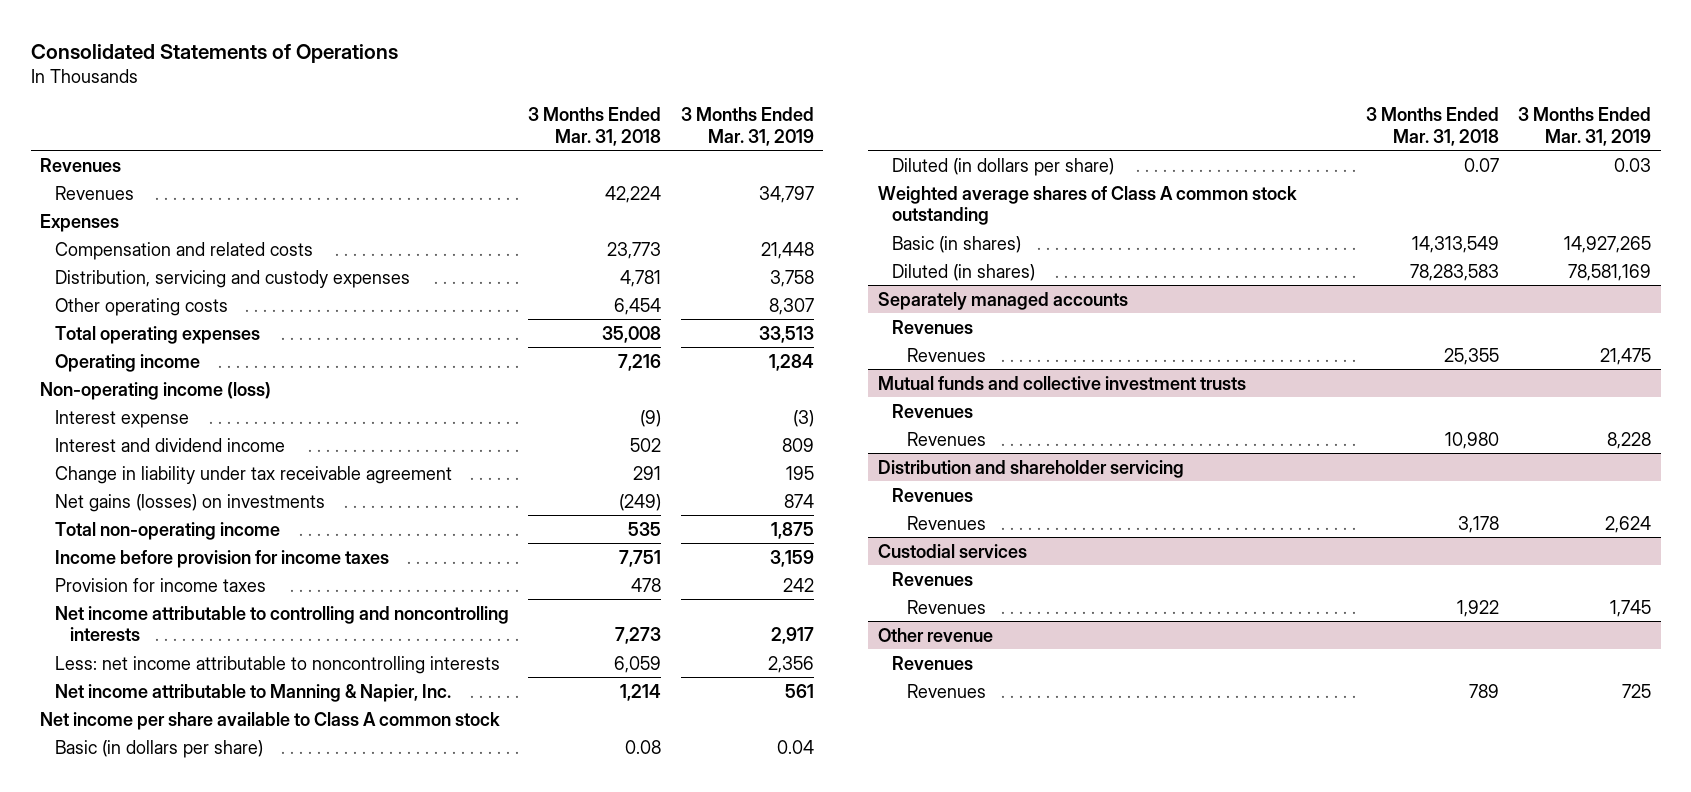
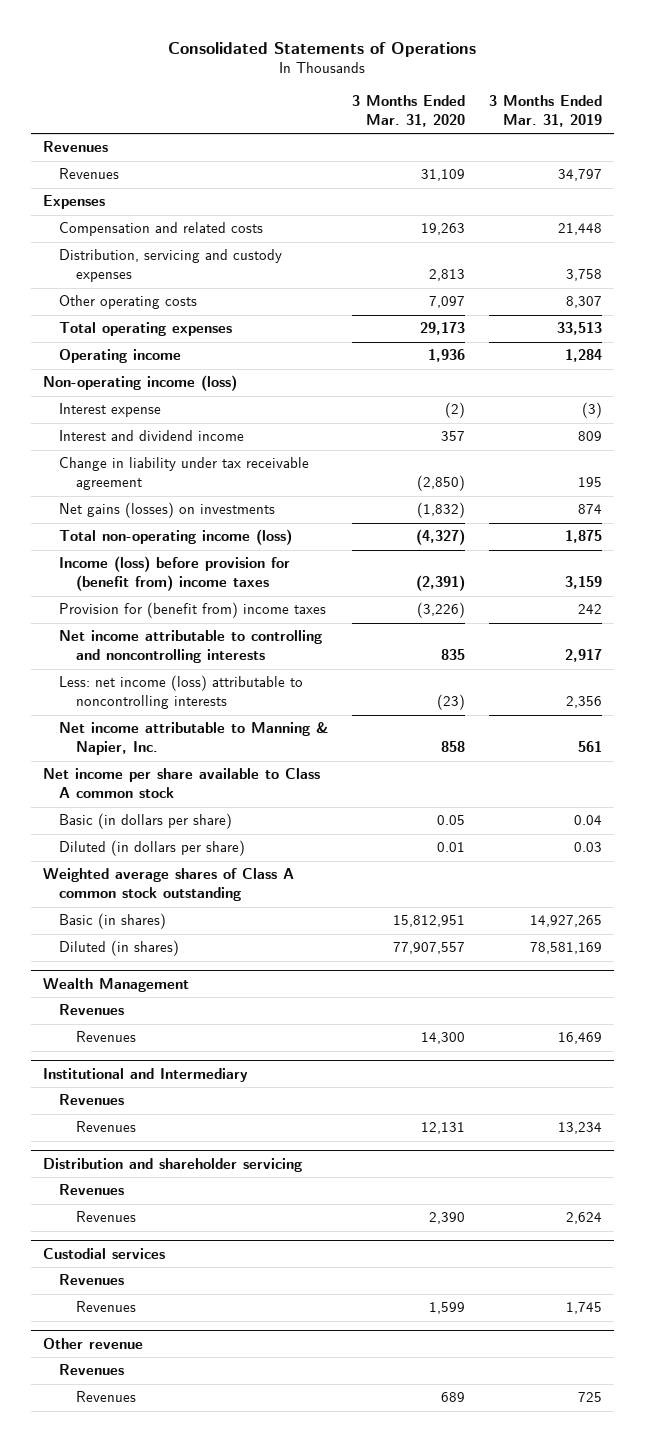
- | 3 Months Ended Mar. 31, 2018 | 3 Months Ended Mar. 31, 2019
+ | 3 Months Ended Mar. 31, 2020 | 3 Months Ended Mar. 31, 2019
- Total non-operating income | 535 | 1,875
- Income before provision for income taxes | 7,751 | 3,159
- Provision for income taxes | 478 | 242
+ Total non-operating income (loss) | (4,327) | 1,875
+ Income (loss) before provision for (benefit from) income taxes | (2,391) | 3,159
+ Provision for (benefit from) income taxes | (3,226) | 242
- Less: net income attributable to noncontrolling interests | 6,059 | 2,356
+ Less: net income (loss) attributable to noncontrolling interests | (23) | 2,356
- Separately managed accounts
+ Wealth Management
- Revenues | 25,355 | 21,475
- Mutual funds and collective investment trusts
+ Revenues | 14,300 | 16,469
+ Institutional and Intermediary
- Revenues | 10,980 | 8,228
+ Revenues | 12,131 | 13,234

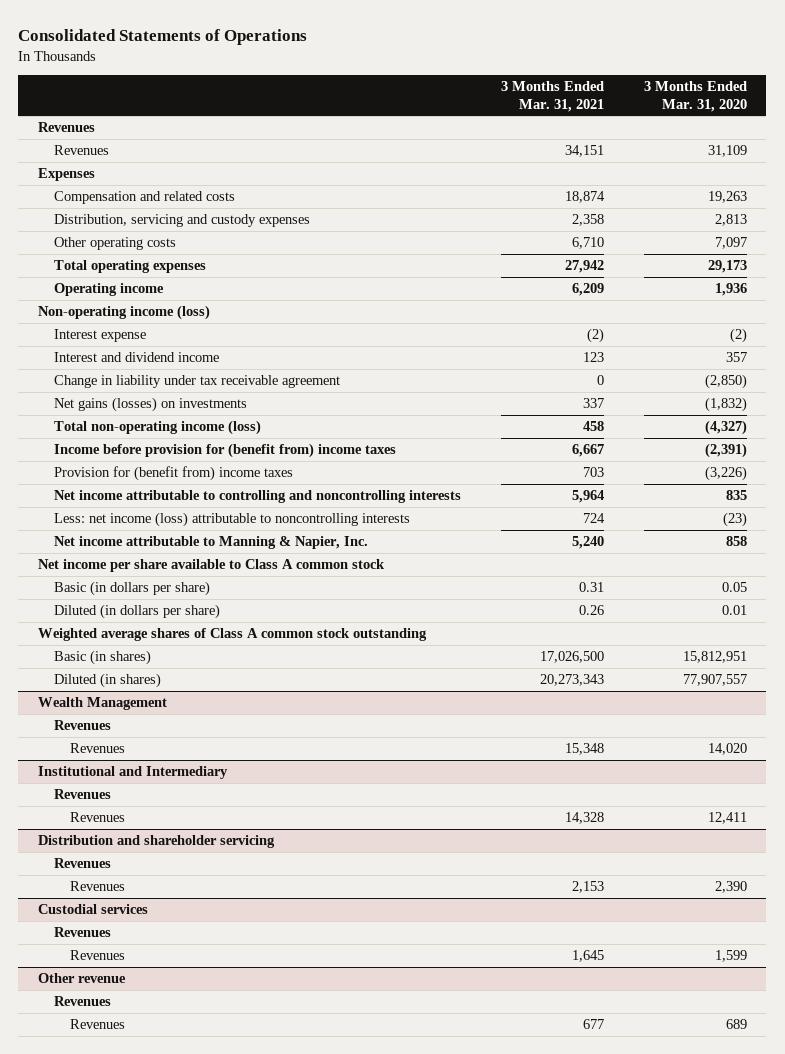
- | 3 Months Ended Mar. 31, 2020 | 3 Months Ended Mar. 31, 2019
+ | 3 Months Ended Mar. 31, 2021 | 3 Months Ended Mar. 31, 2020
- Income (loss) before provision for (benefit from) income taxes | (2,391) | 3,159
+ Income before provision for (benefit from) income taxes | 6,667 | (2,391)
@ Wealth Management
- Revenues | 14,300 | 16,469
+ Revenues | 15,348 | 14,020
@ Institutional and Intermediary
- Revenues | 12,131 | 13,234
+ Revenues | 14,328 | 12,411

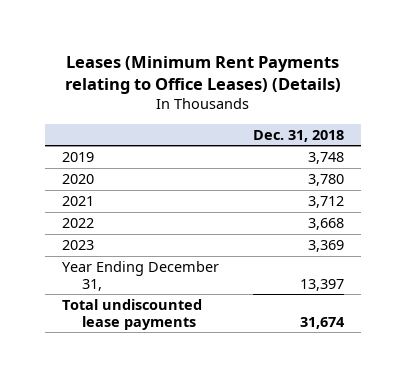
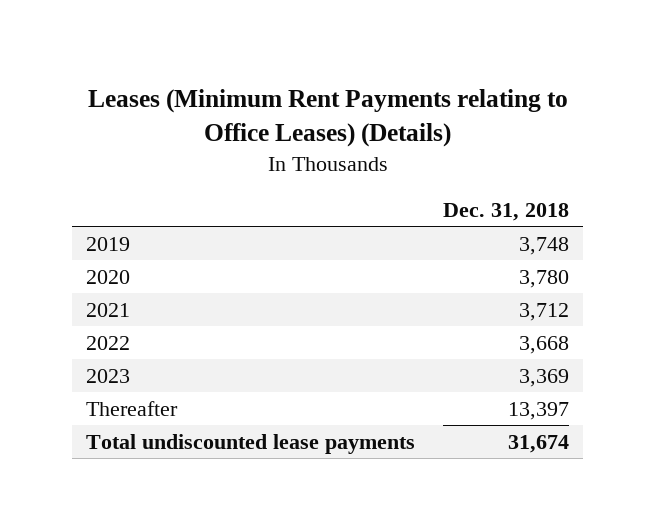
- Year Ending December 31, | 13,397
+ Thereafter | 13,397

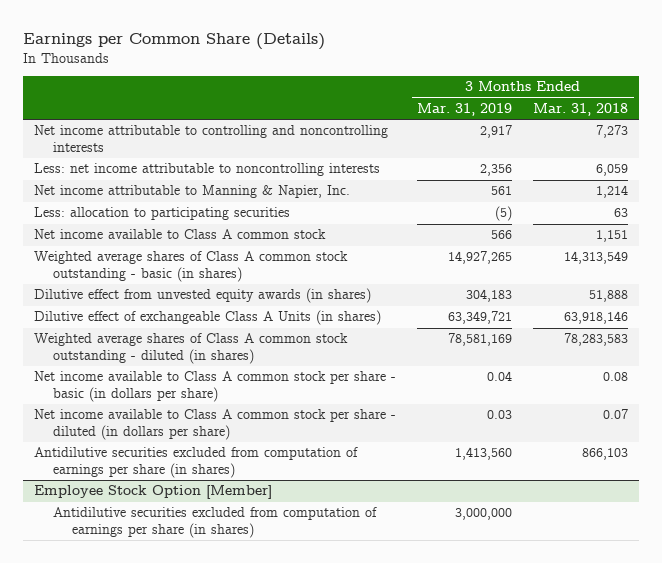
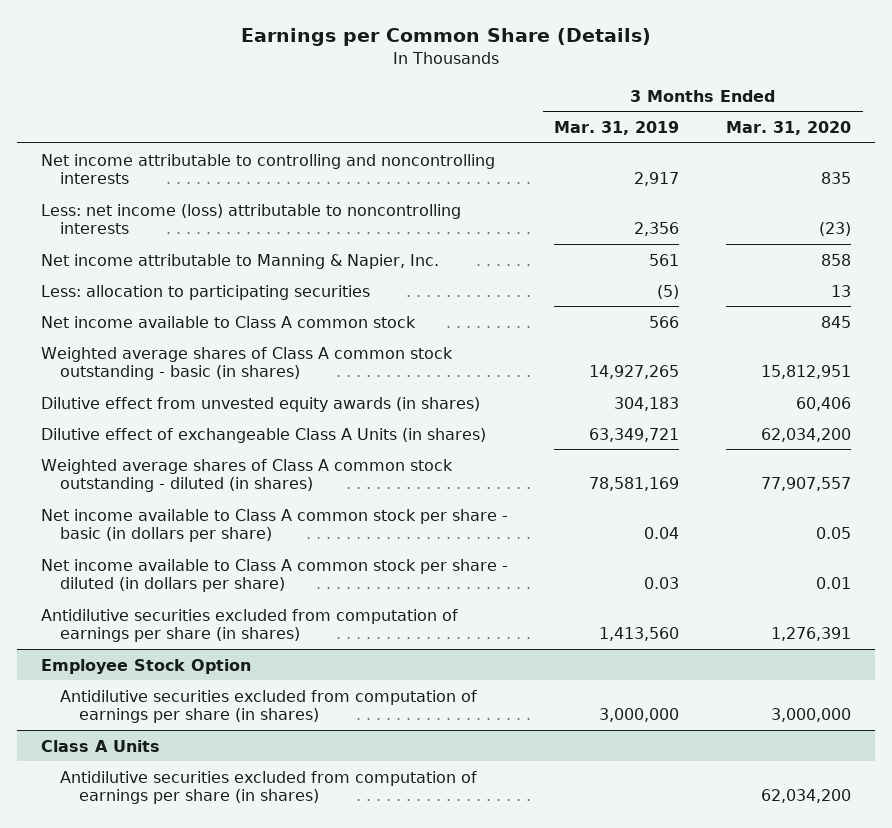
- | 3 Months Ended Mar. 31, 2019 | 3 Months Ended Mar. 31, 2018
+ | 3 Months Ended Mar. 31, 2019 | 3 Months Ended Mar. 31, 2020
- Less: net income attributable to noncontrolling interests | 2,356 | 6,059
+ Less: net income (loss) attributable to noncontrolling interests | 2,356 | (23)
- Employee Stock Option [Member]
+ Employee Stock Option
+ Class A Units
+ Antidilutive securities excluded from computation of earnings per share (in shares) | | 62,034,200

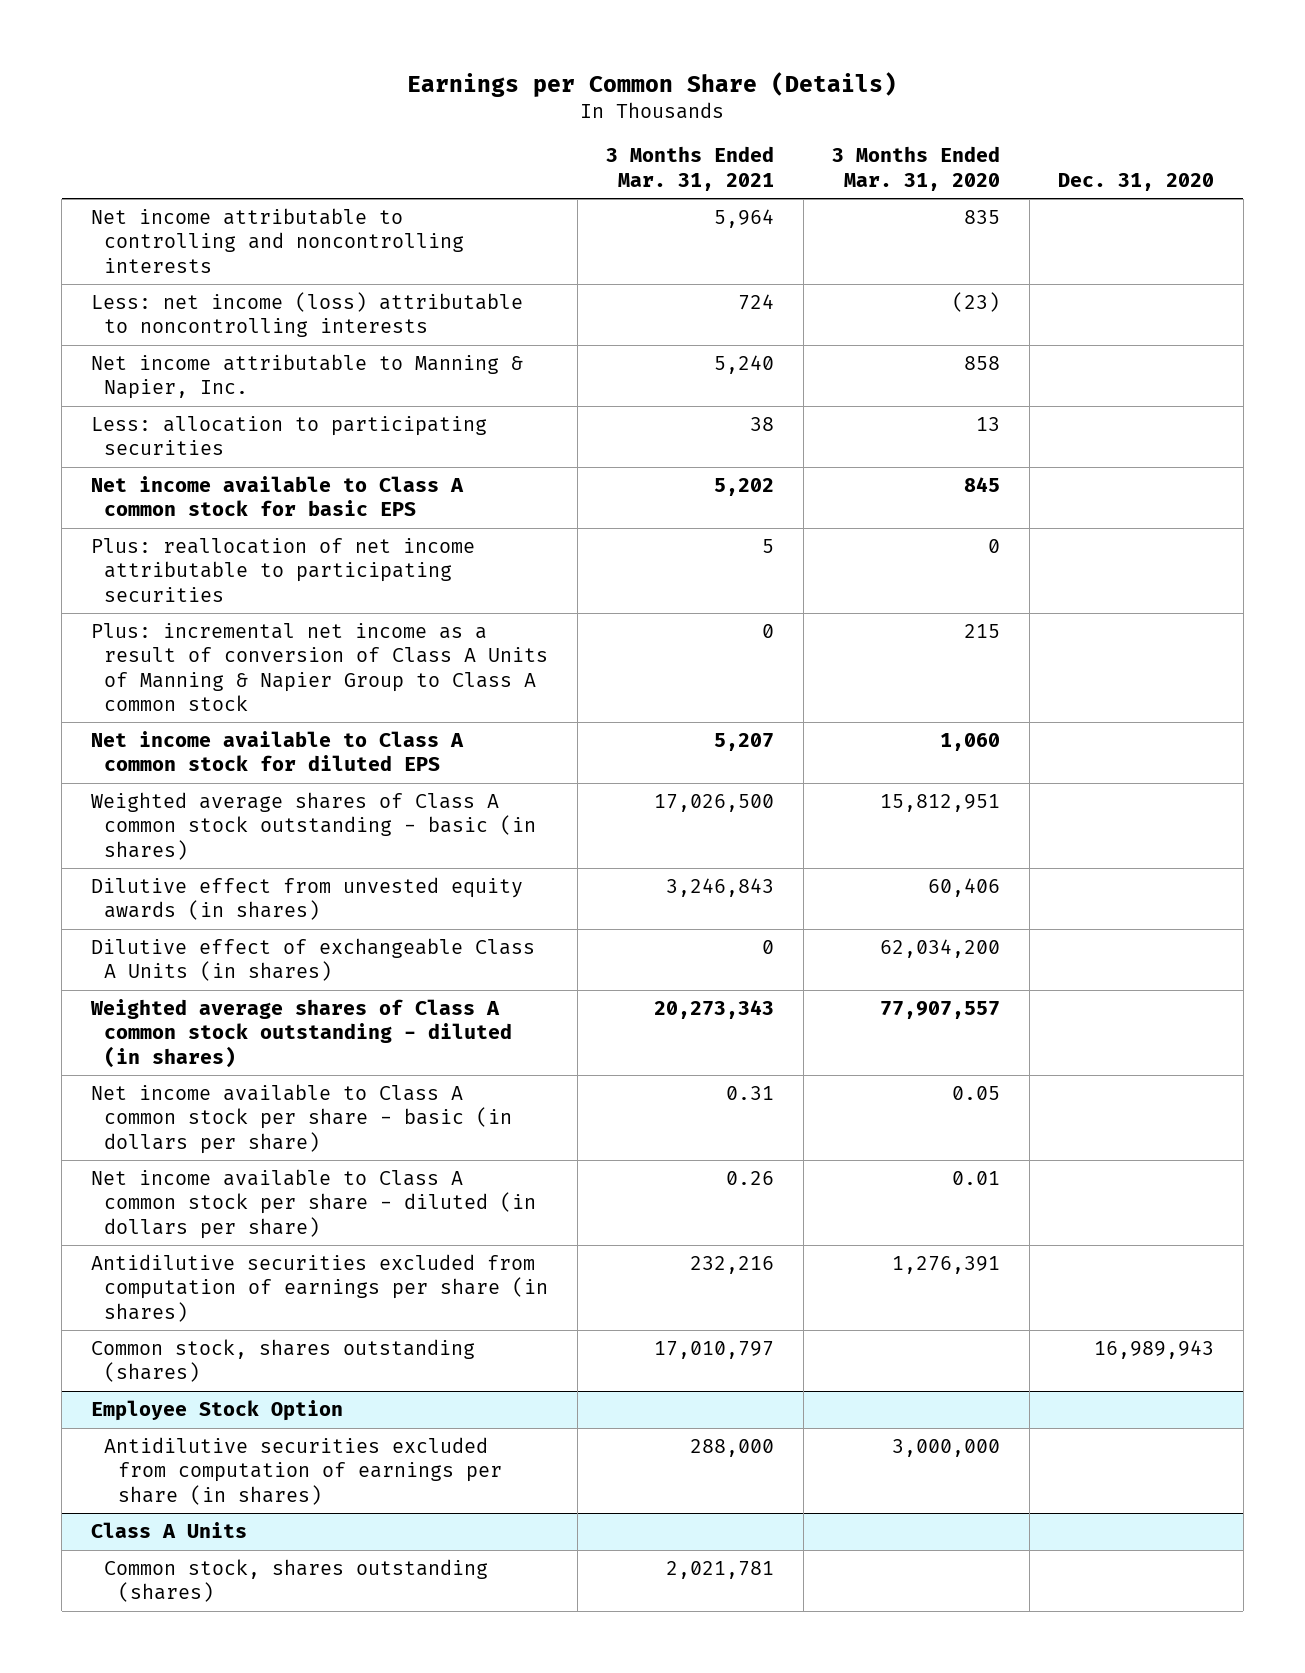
- | 3 Months Ended Mar. 31, 2019 | 3 Months Ended Mar. 31, 2020
+ | 3 Months Ended Mar. 31, 2021 | 3 Months Ended Mar. 31, 2020 | Dec. 31, 2020
- Net income available to Class A common stock | 566 | 845
+ Net income available to Class A common stock for basic EPS | 5,202 | 845 |
+ Plus: reallocation of net income attributable to participating securities | 5 | 0 |
+ Plus: incremental net income as a result of conversion of Class A Units of Manning & Napier Group to Class A common stock | 0 | 215 |
+ Net income available to Class A common stock for diluted EPS | 5,207 | 1,060 |
+ Common stock, shares outstanding (shares) | 17,010,797 | | 16,989,943
@ Class A Units
- Antidilutive securities excluded from computation of earnings per share (in shares) | | 62,034,200
+ Common stock, shares outstanding (shares) | 2,021,781 | |

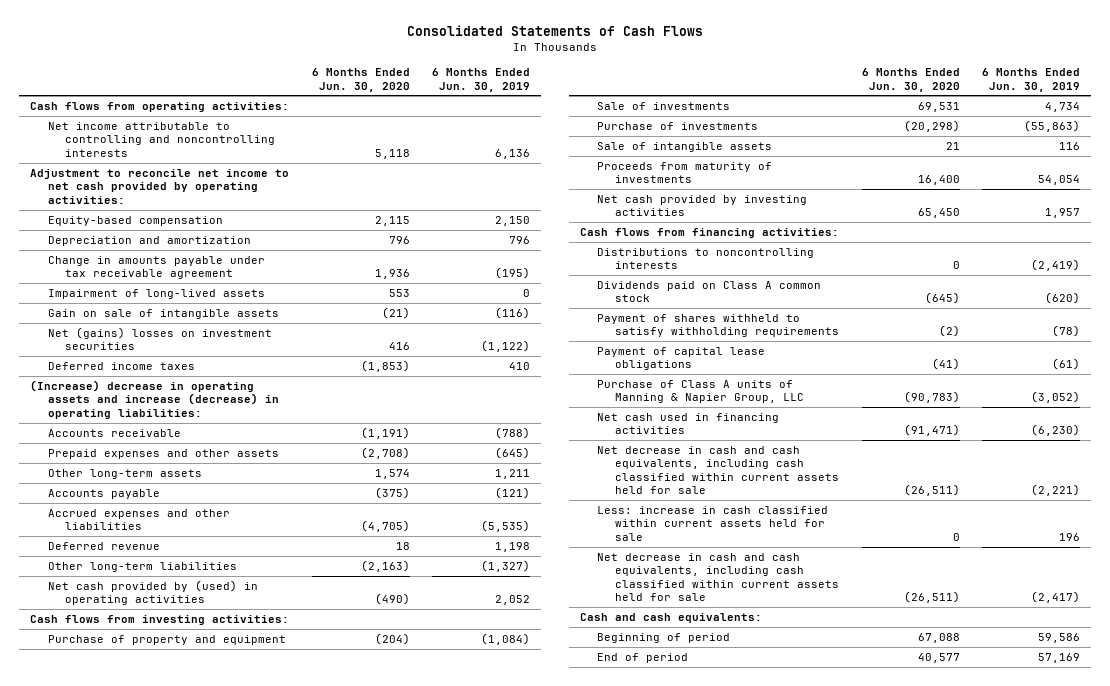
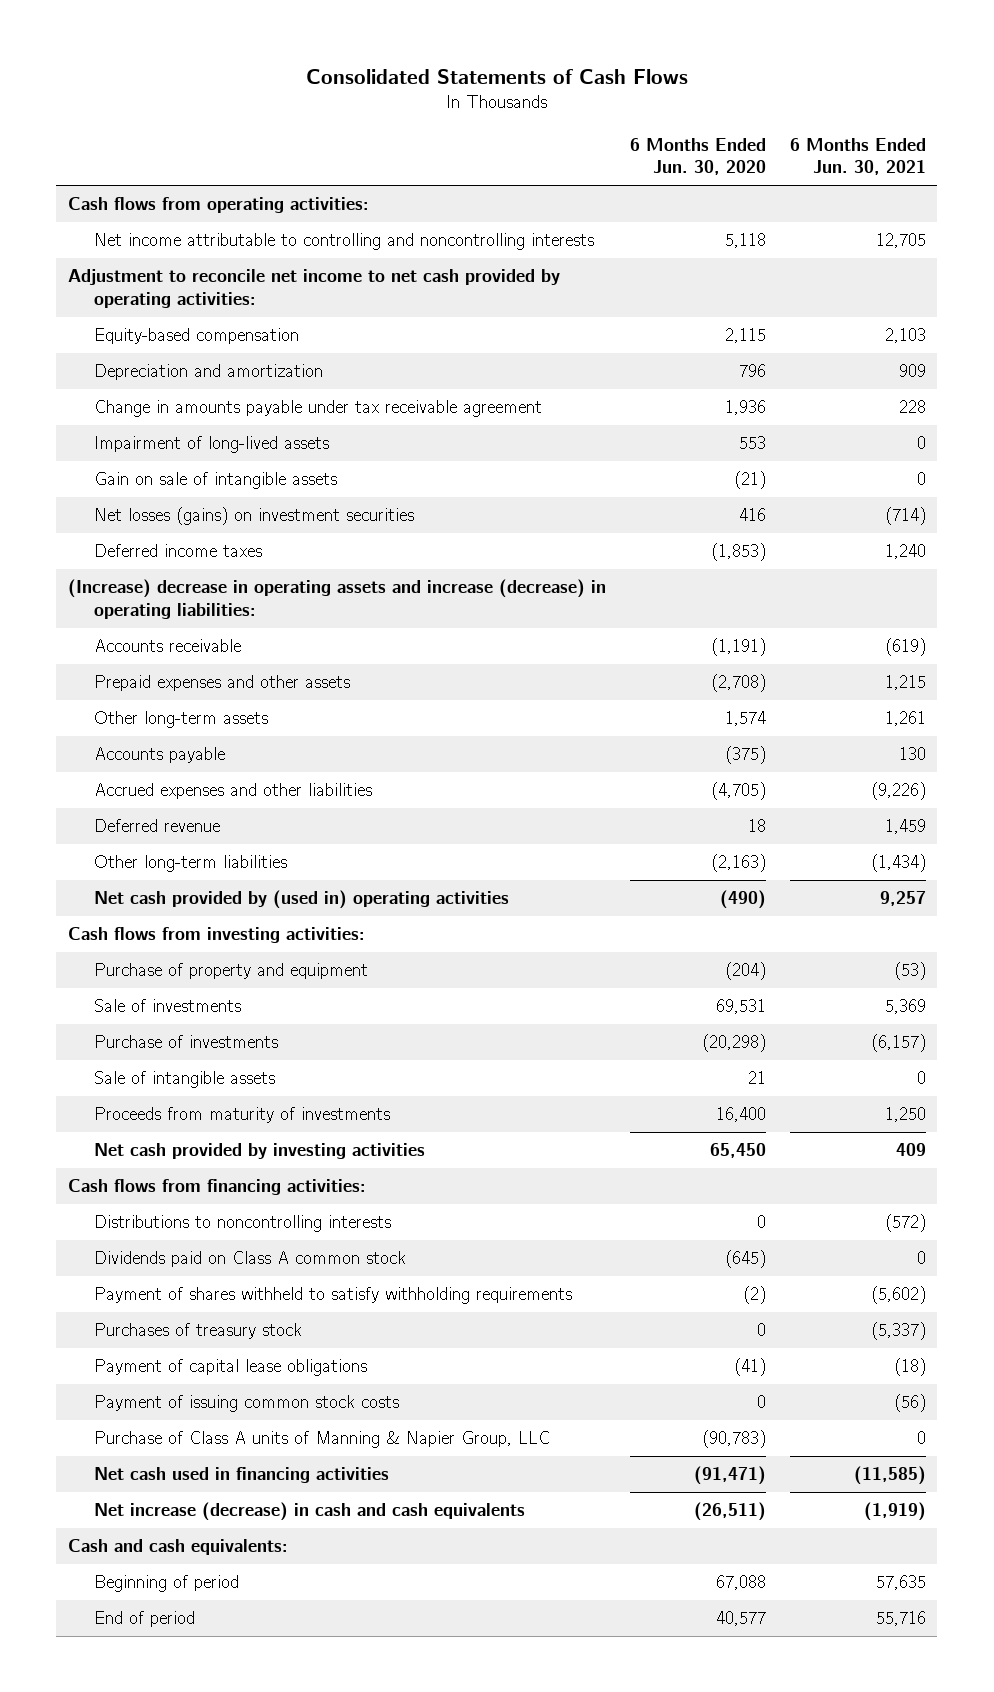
- | 6 Months Ended Jun. 30, 2020 | 6 Months Ended Jun. 30, 2019
+ | 6 Months Ended Jun. 30, 2020 | 6 Months Ended Jun. 30, 2021
- Net (gains) losses on investment securities | 416 | (1,122)
+ Net losses (gains) on investment securities | 416 | (714)
- Net cash provided by (used) in operating activities | (490) | 2,052
+ Net cash provided by (used in) operating activities | (490) | 9,257
+ Purchases of treasury stock | 0 | (5,337)
+ Payment of issuing common stock costs | 0 | (56)
- Net decrease in cash and cash equivalents, including cash classified within current assets held for sale | (26,511) | (2,221)
- Less: increase in cash classified within current assets held for sale | 0 | 196
- Net decrease in cash and cash equivalents, including cash classified within current assets held for sale | (26,511) | (2,417)
+ Net increase (decrease) in cash and cash equivalents | (26,511) | (1,919)

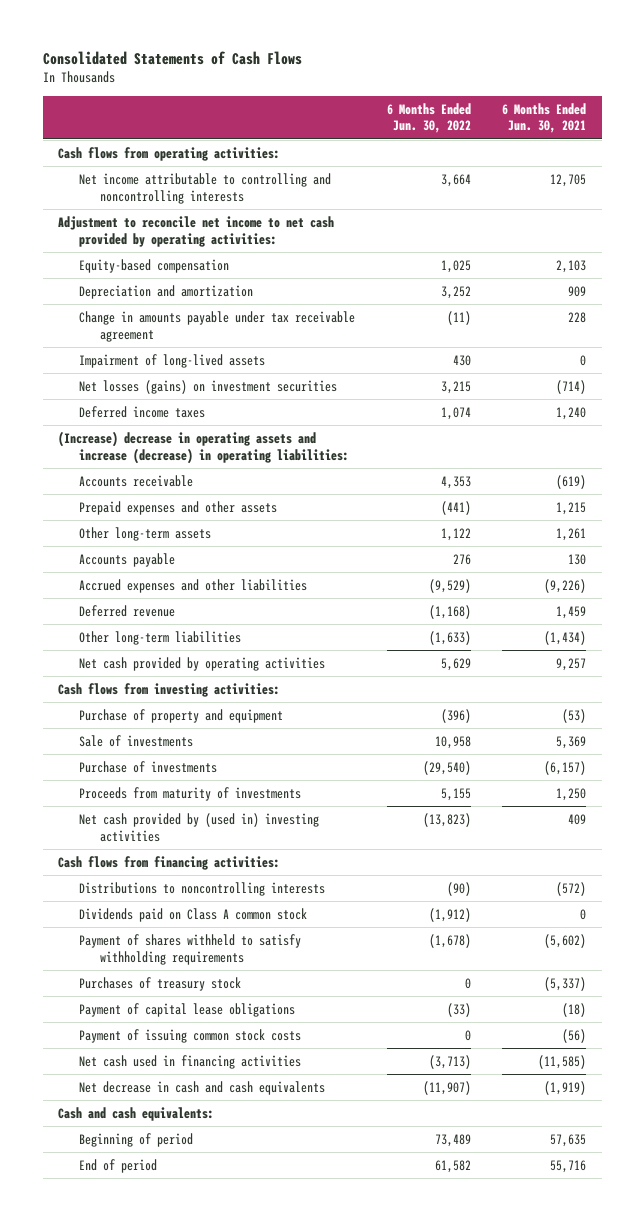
- | 6 Months Ended Jun. 30, 2020 | 6 Months Ended Jun. 30, 2021
+ | 6 Months Ended Jun. 30, 2022 | 6 Months Ended Jun. 30, 2021
- Gain on sale of intangible assets | (21) | 0
- Net cash provided by (used in) operating activities | (490) | 9,257
+ Net cash provided by operating activities | 5,629 | 9,257
- Sale of intangible assets | 21 | 0
- Net cash provided by investing activities | 65,450 | 409
+ Net cash provided by (used in) investing activities | (13,823) | 409
- Purchase of Class A units of Manning & Napier Group, LLC | (90,783) | 0
- Net increase (decrease) in cash and cash equivalents | (26,511) | (1,919)
+ Net decrease in cash and cash equivalents | (11,907) | (1,919)

